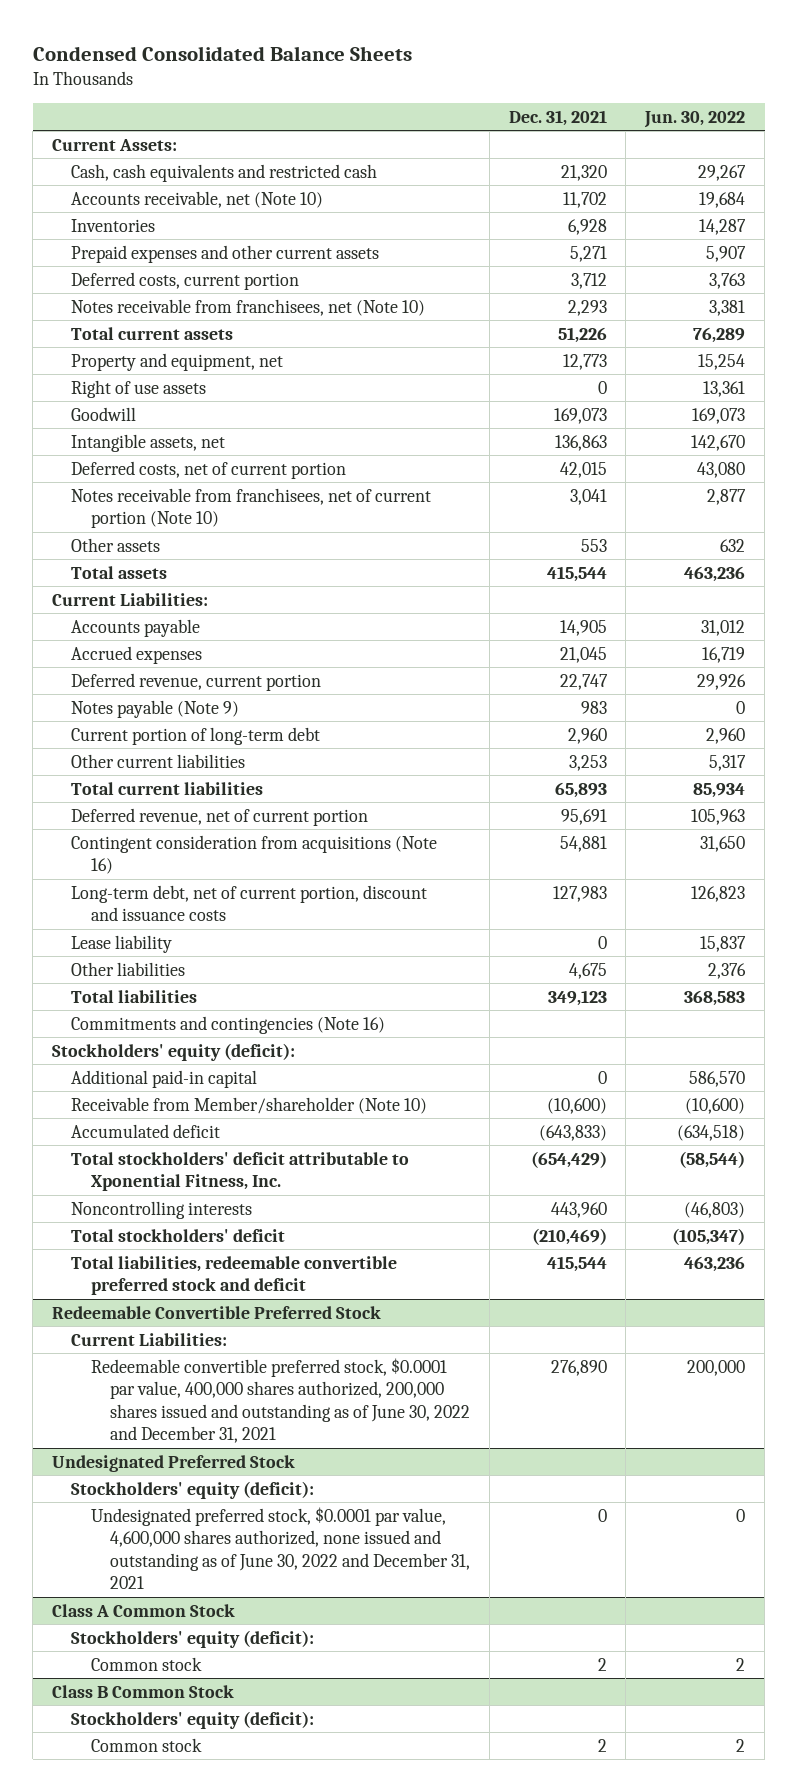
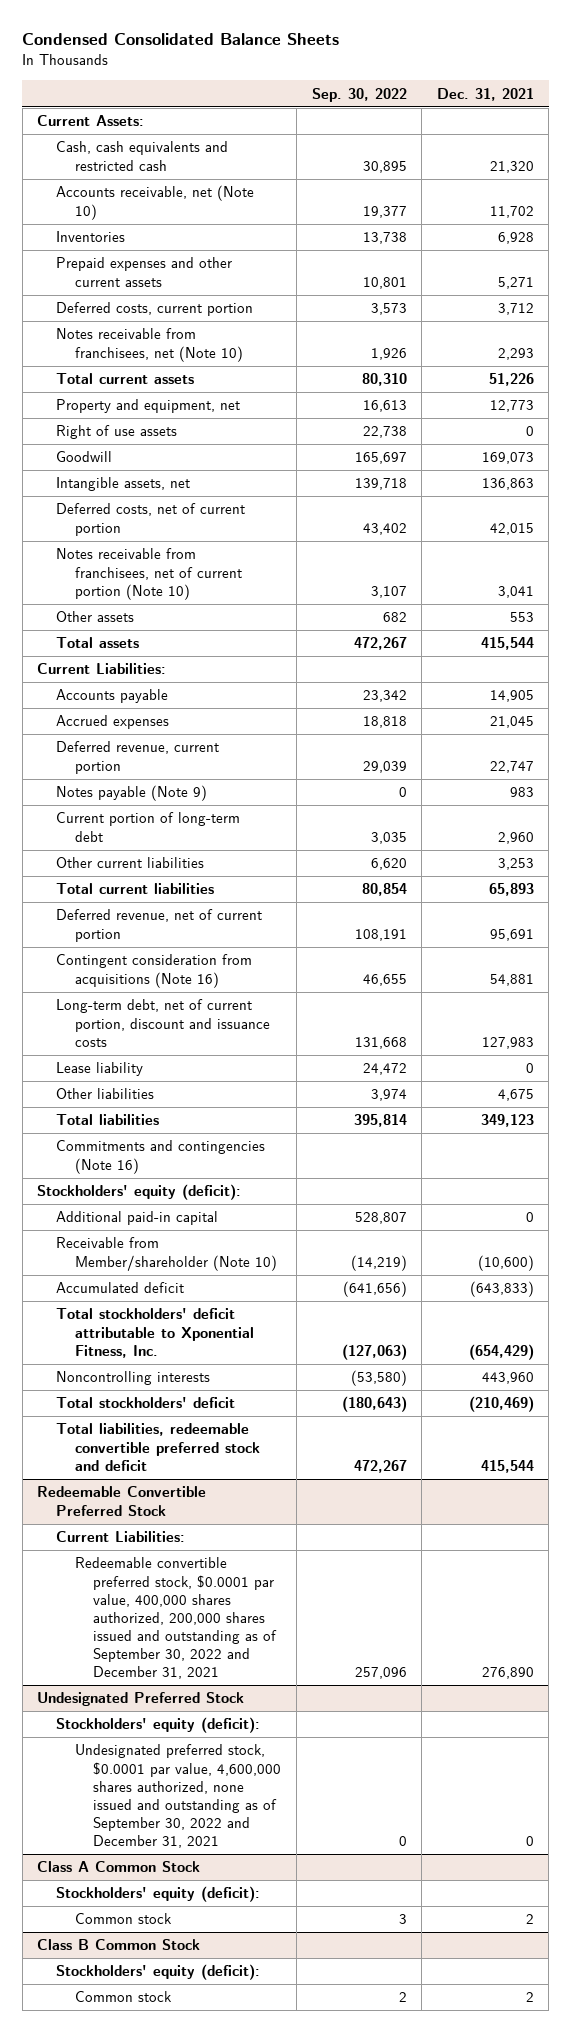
- | Dec. 31, 2021 | Jun. 30, 2022
+ | Sep. 30, 2022 | Dec. 31, 2021
@ Redeemable Convertible Preferred Stock
- Redeemable convertible preferred stock, $0.0001 par value, 400,000 shares authorized, 200,000 shares issued and outstanding as of June 30, 2022 and December 31, 2021 | 276,890 | 200,000
+ Redeemable convertible preferred stock, $0.0001 par value, 400,000 shares authorized, 200,000 shares issued and outstanding as of September 30, 2022 and December 31, 2021 | 257,096 | 276,890
@ Undesignated Preferred Stock
- Undesignated preferred stock, $0.0001 par value, 4,600,000 shares authorized, none issued and outstanding as of June 30, 2022 and December 31, 2021 | 0 | 0
+ Undesignated preferred stock, $0.0001 par value, 4,600,000 shares authorized, none issued and outstanding as of September 30, 2022 and December 31, 2021 | 0 | 0

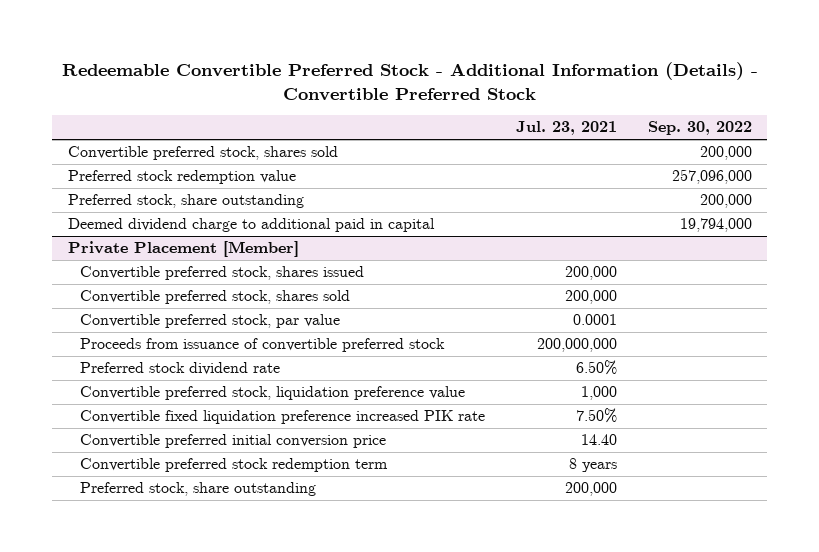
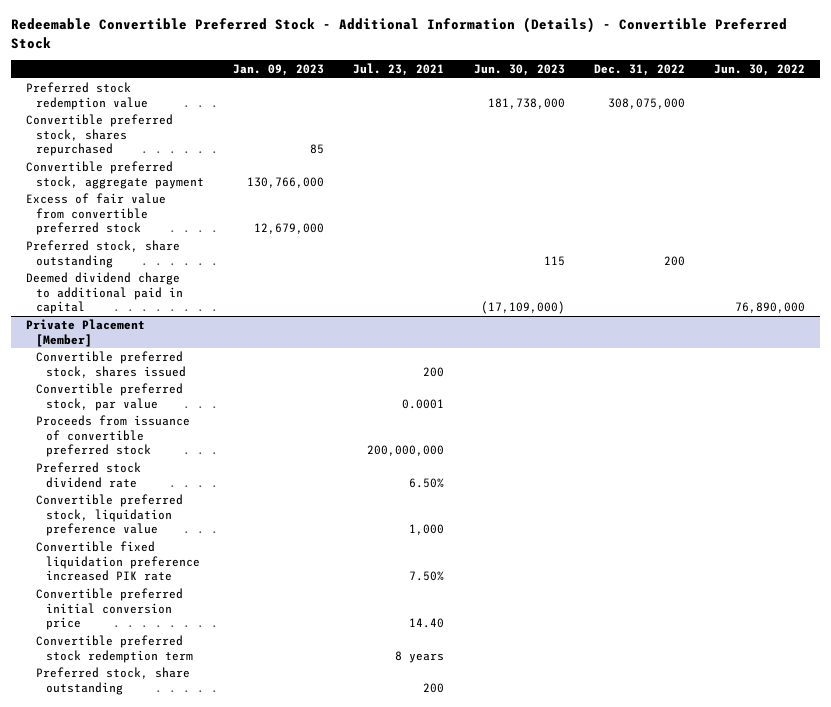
- | Jul. 23, 2021 | Sep. 30, 2022
+ | Jan. 09, 2023 | Jul. 23, 2021 | Jun. 30, 2023 | Dec. 31, 2022 | Jun. 30, 2022
- Convertible preferred stock, shares sold | | 200,000
+ Convertible preferred stock, shares repurchased | 85 | | | |
+ Convertible preferred stock, aggregate payment | 130,766,000 | | | |
+ Excess of fair value from convertible preferred stock | 12,679,000 | | | |
@ Private Placement [Member]
- Convertible preferred stock, shares issued | 200,000 |
- Convertible preferred stock, shares sold | 200,000 |
+ Convertible preferred stock, shares issued | | 200 | | |
- Preferred stock, share outstanding | 200,000 |
+ Preferred stock, share outstanding | | 200 | | |

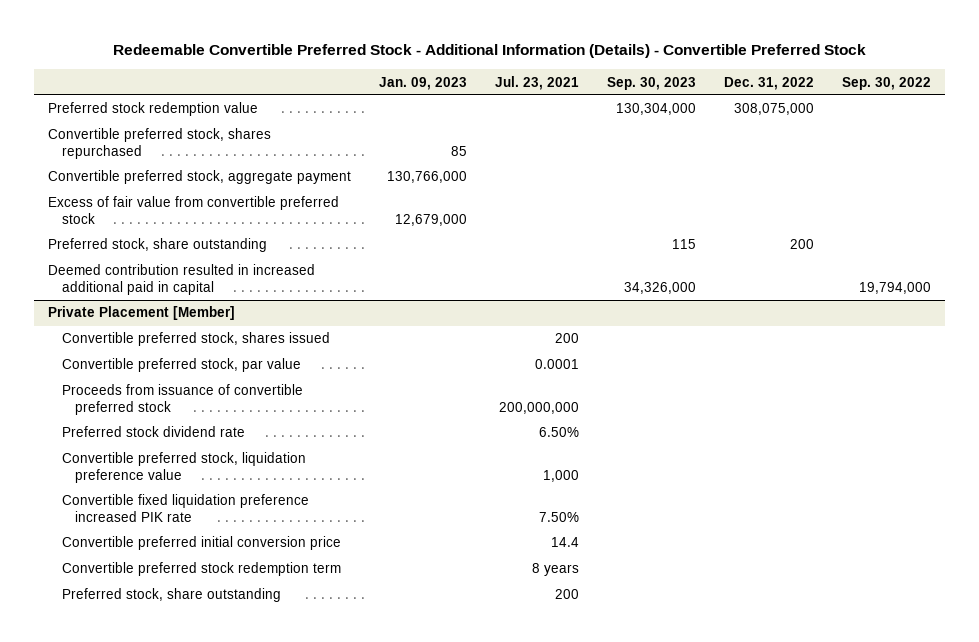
- | Jan. 09, 2023 | Jul. 23, 2021 | Jun. 30, 2023 | Dec. 31, 2022 | Jun. 30, 2022
+ | Jan. 09, 2023 | Jul. 23, 2021 | Sep. 30, 2023 | Dec. 31, 2022 | Sep. 30, 2022
- Deemed dividend charge to additional paid in capital | | | (17,109,000) | | 76,890,000
+ Deemed contribution resulted in increased additional paid in capital | | | 34,326,000 | | 19,794,000
@ Private Placement [Member]
- Convertible preferred initial conversion price | | 14.40 | | |
+ Convertible preferred initial conversion price | | 14.4 | | |

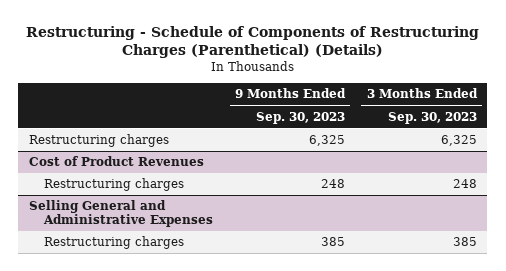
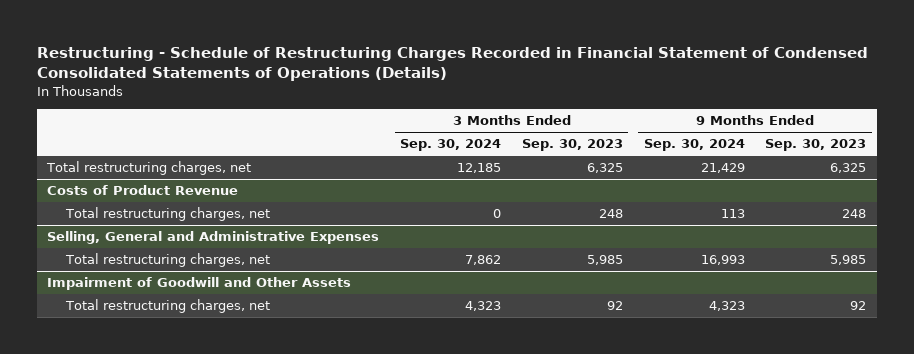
- Restructuring - Schedule of Components of Restructuring Charges (Parenthetical) (Details)
+ Restructuring - Schedule of Restructuring Charges Recorded in Financial Statement of Condensed Consolidated Statements of Operations (Details)
- | 9 Months Ended Sep. 30, 2023 | 3 Months Ended Sep. 30, 2023
+ | 3 Months Ended Sep. 30, 2024 | 3 Months Ended Sep. 30, 2023 | 9 Months Ended Sep. 30, 2024 | 9 Months Ended Sep. 30, 2023
- Restructuring charges | 6,325 | 6,325
- Cost of Product Revenues
- Restructuring charges | 248 | 248
- Selling General and Administrative Expenses
- Restructuring charges | 385 | 385
+ Total restructuring charges, net | 12,185 | 6,325 | 21,429 | 6,325
+ Costs of Product Revenue
+ Total restructuring charges, net | 0 | 248 | 113 | 248
+ Selling, General and Administrative Expenses
+ Total restructuring charges, net | 7,862 | 5,985 | 16,993 | 5,985
+ Impairment of Goodwill and Other Assets
+ Total restructuring charges, net | 4,323 | 92 | 4,323 | 92

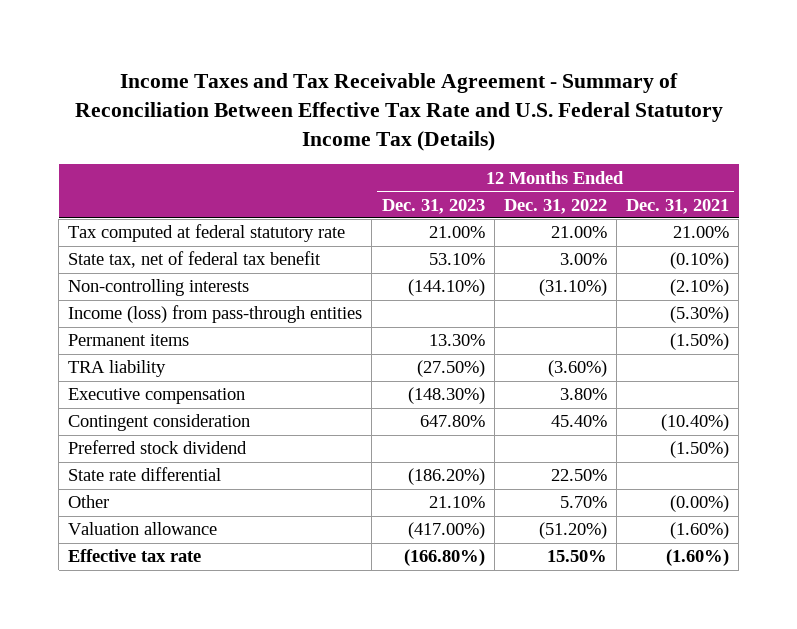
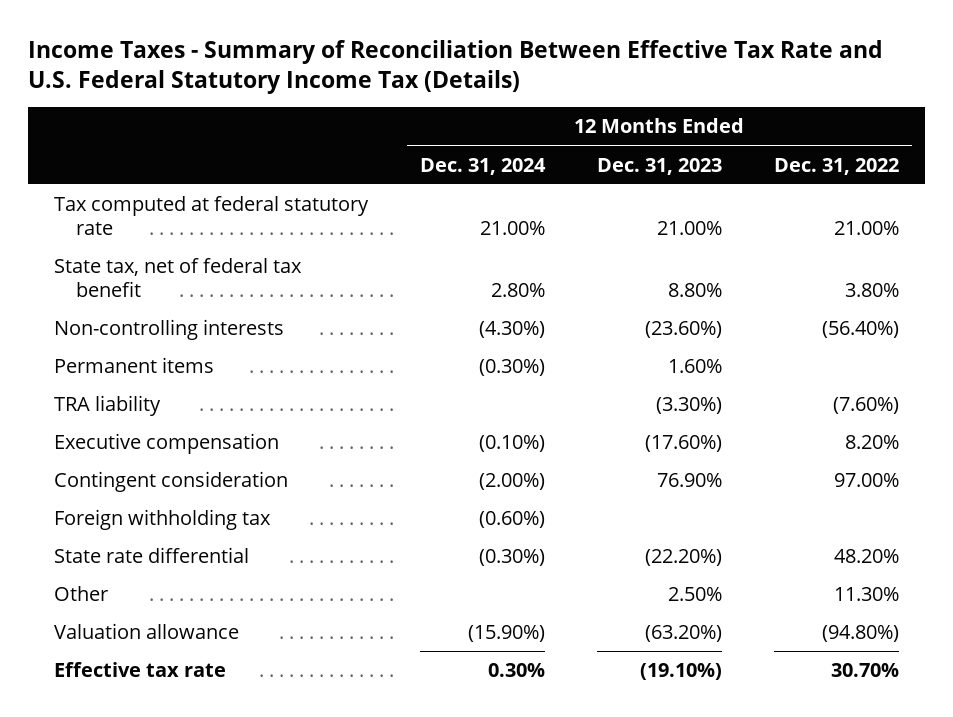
- Income Taxes and Tax Receivable Agreement - Summary of Reconciliation Between Effective Tax Rate and U.S. Federal Statutory Income Tax (Details)
+ Income Taxes - Summary of Reconciliation Between Effective Tax Rate and U.S. Federal Statutory Income Tax (Details)
- | 12 Months Ended Dec. 31, 2023 | 12 Months Ended Dec. 31, 2022 | 12 Months Ended Dec. 31, 2021
+ | 12 Months Ended Dec. 31, 2024 | 12 Months Ended Dec. 31, 2023 | 12 Months Ended Dec. 31, 2022
- State tax, net of federal tax benefit | 53.10% | 3.00% | (0.10%)
- Non-controlling interests | (144.10%) | (31.10%) | (2.10%)
- Income (loss) from pass-through entities | | | (5.30%)
- Permanent items | 13.30% | | (1.50%)
- TRA liability | (27.50%) | (3.60%) |
- Executive compensation | (148.30%) | 3.80% |
- Contingent consideration | 647.80% | 45.40% | (10.40%)
- Preferred stock dividend | | | (1.50%)
- State rate differential | (186.20%) | 22.50% |
- Other | 21.10% | 5.70% | (0.00%)
- Valuation allowance | (417.00%) | (51.20%) | (1.60%)
- Effective tax rate | (166.80%) | 15.50% | (1.60%)
+ State tax, net of federal tax benefit | 2.80% | 8.80% | 3.80%
+ Non-controlling interests | (4.30%) | (23.60%) | (56.40%)
+ Permanent items | (0.30%) | 1.60% |
+ TRA liability | | (3.30%) | (7.60%)
+ Executive compensation | (0.10%) | (17.60%) | 8.20%
+ Contingent consideration | (2.00%) | 76.90% | 97.00%
+ Foreign withholding tax | (0.60%) | |
+ State rate differential | (0.30%) | (22.20%) | 48.20%
+ Other | | 2.50% | 11.30%
+ Valuation allowance | (15.90%) | (63.20%) | (94.80%)
+ Effective tax rate | 0.30% | (19.10%) | 30.70%

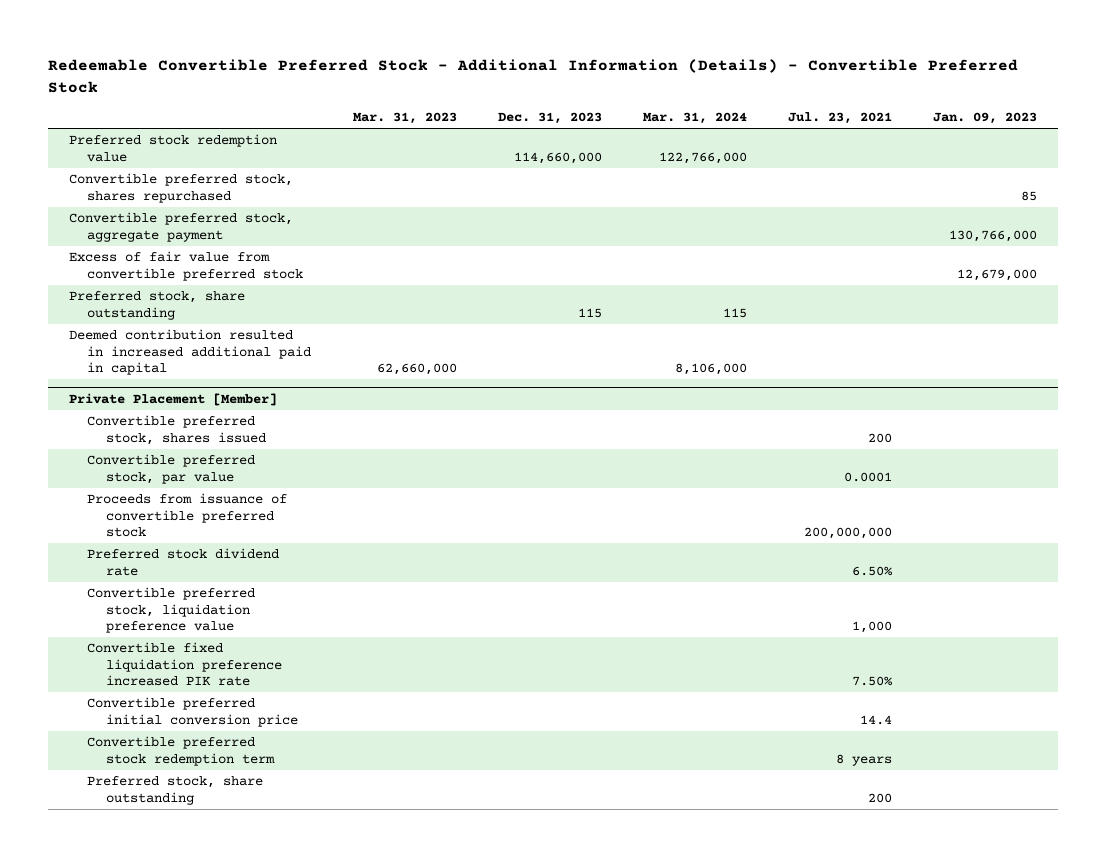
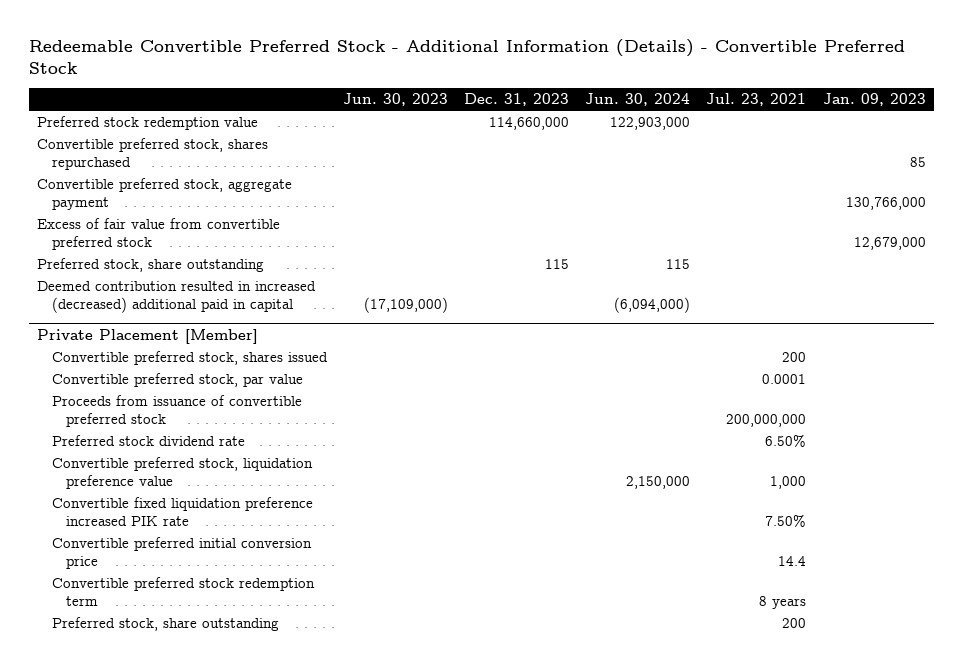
- | Mar. 31, 2023 | Dec. 31, 2023 | Mar. 31, 2024 | Jul. 23, 2021 | Jan. 09, 2023
+ | Jun. 30, 2023 | Dec. 31, 2023 | Jun. 30, 2024 | Jul. 23, 2021 | Jan. 09, 2023
- Deemed contribution resulted in increased additional paid in capital | 62,660,000 | | 8,106,000 | |
+ Deemed contribution resulted in increased (decreased) additional paid in capital | (17,109,000) | | (6,094,000) | |

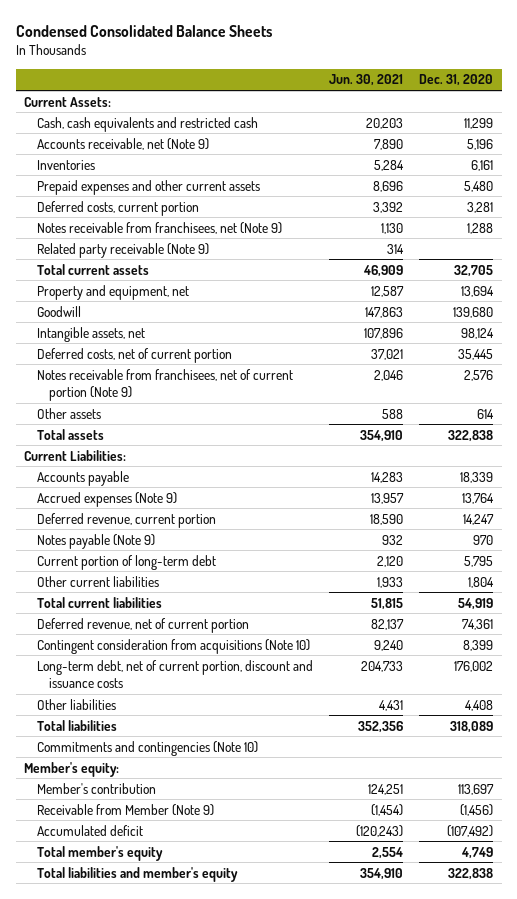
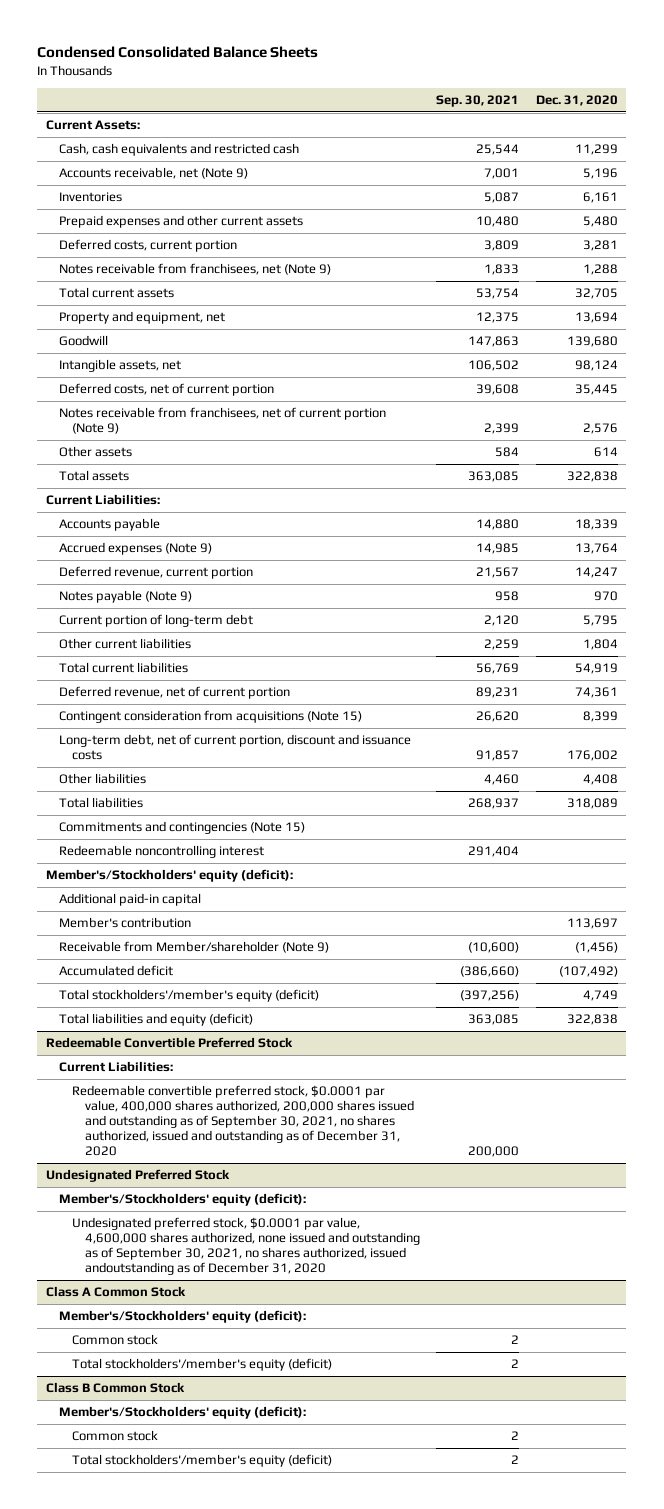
- | Jun. 30, 2021 | Dec. 31, 2020
+ | Sep. 30, 2021 | Dec. 31, 2020
- Related party receivable (Note 9) | 314 |
- Contingent consideration from acquisitions (Note 10) | 9,240 | 8,399
+ Contingent consideration from acquisitions (Note 15) | 26,620 | 8,399
- Commitments and contingencies (Note 10)
- Member's equity:
+ Commitments and contingencies (Note 15)
+ Redeemable noncontrolling interest | 291,404 |
+ Member's/Stockholders' equity (deficit):
+ Additional paid-in capital
- Receivable from Member (Note 9) | (1,454) | (1,456)
+ Receivable from Member/shareholder (Note 9) | (10,600) | (1,456)
- Total member's equity | 2,554 | 4,749
- Total liabilities and member's equity | 354,910 | 322,838
+ Total stockholders'/member's equity (deficit) | (397,256) | 4,749
+ Total liabilities and equity (deficit) | 363,085 | 322,838
+ Redeemable Convertible Preferred Stock
+ Current Liabilities:
+ Redeemable convertible preferred stock, $0.0001 par value, 400,000 shares authorized, 200,000 shares issued and outstanding as of September 30, 2021, no shares authorized, issued and outstanding as of December 31, 2020 | 200,000 |
+ Undesignated Preferred Stock
+ Member's/Stockholders' equity (deficit):
+ Undesignated preferred stock, $0.0001 par value, 4,600,000 shares authorized, none issued and outstanding as of September 30, 2021, no shares authorized, issued andoutstanding as of December 31, 2020
+ Class A Common Stock
+ Member's/Stockholders' equity (deficit):
+ Common stock | 2 |
+ Total stockholders'/member's equity (deficit) | 2 |
+ Class B Common Stock
+ Member's/Stockholders' equity (deficit):
+ Common stock | 2 |
+ Total stockholders'/member's equity (deficit) | 2 |

